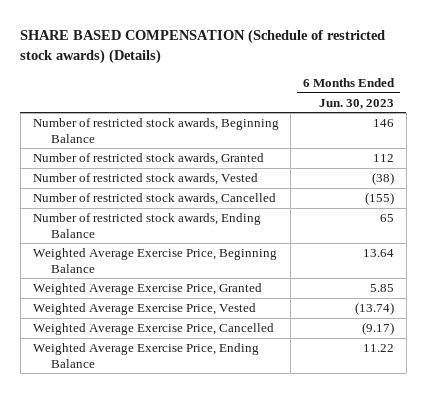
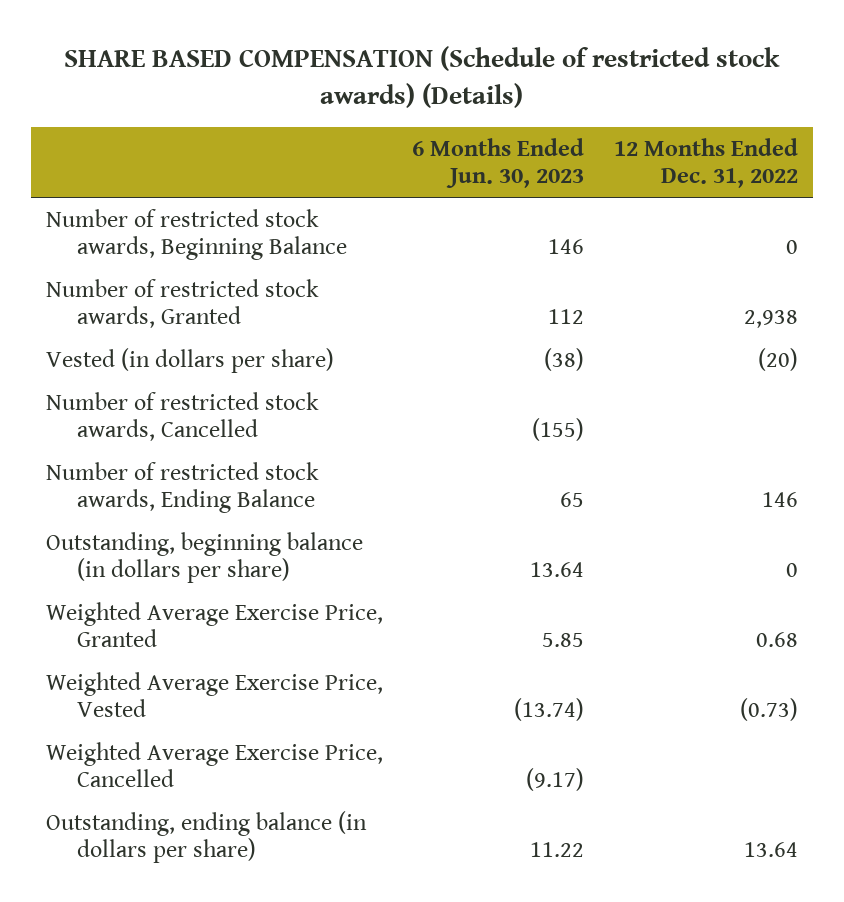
- | 6 Months Ended Jun. 30, 2023
+ | 6 Months Ended Jun. 30, 2023 | 12 Months Ended Dec. 31, 2022
- Number of restricted stock awards, Vested | (38)
+ Vested (in dollars per share) | (38) | (20)
- Weighted Average Exercise Price, Beginning Balance | 13.64
+ Outstanding, beginning balance (in dollars per share) | 13.64 | 0
- Weighted Average Exercise Price, Ending Balance | 11.22
+ Outstanding, ending balance (in dollars per share) | 11.22 | 13.64

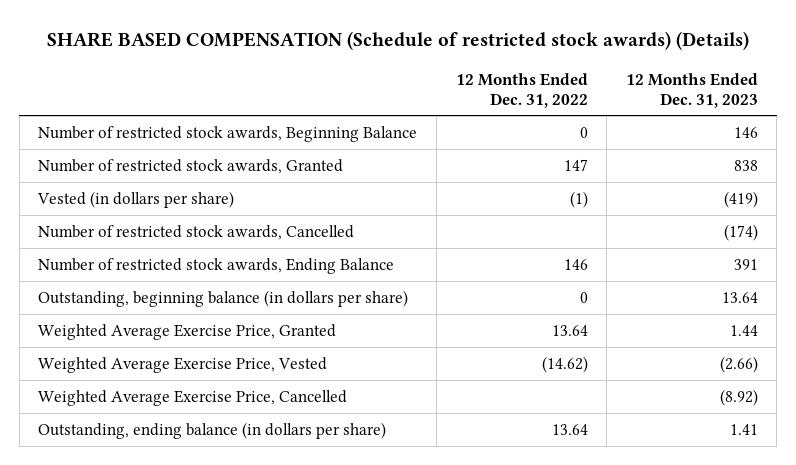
- | 6 Months Ended Jun. 30, 2023 | 12 Months Ended Dec. 31, 2022
+ | 12 Months Ended Dec. 31, 2022 | 12 Months Ended Dec. 31, 2023
- Number of restricted stock awards, Granted | 112 | 2,938
- Vested (in dollars per share) | (38) | (20)
+ Number of restricted stock awards, Granted | 147 | 838
+ Vested (in dollars per share) | (1) | (419)
- Weighted Average Exercise Price, Granted | 5.85 | 0.68
- Weighted Average Exercise Price, Vested | (13.74) | (0.73)
+ Weighted Average Exercise Price, Granted | 13.64 | 1.44
+ Weighted Average Exercise Price, Vested | (14.62) | (2.66)

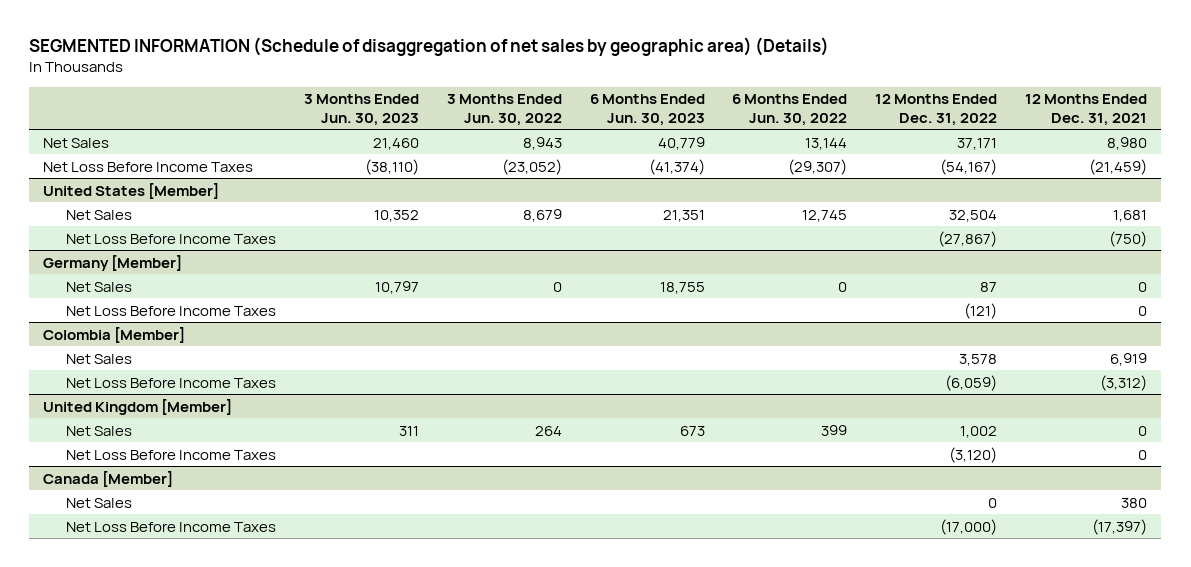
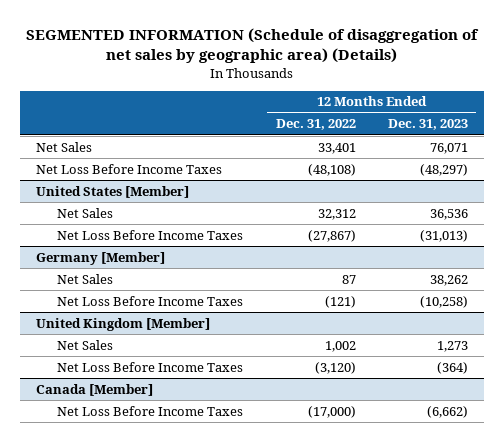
- | 3 Months Ended Jun. 30, 2023 | 3 Months Ended Jun. 30, 2022 | 6 Months Ended Jun. 30, 2023 | 6 Months Ended Jun. 30, 2022 | 12 Months Ended Dec. 31, 2022 | 12 Months Ended Dec. 31, 2021
+ | 12 Months Ended Dec. 31, 2022 | 12 Months Ended Dec. 31, 2023
- Net Sales | 21,460 | 8,943 | 40,779 | 13,144 | 37,171 | 8,980
- Net Loss Before Income Taxes | (38,110) | (23,052) | (41,374) | (29,307) | (54,167) | (21,459)
+ Net Sales | 33,401 | 76,071
+ Net Loss Before Income Taxes | (48,108) | (48,297)
@ United States [Member]
- Net Sales | 10,352 | 8,679 | 21,351 | 12,745 | 32,504 | 1,681
+ Net Sales | 32,312 | 36,536
- Colombia [Member]
- Net Sales | | | | | 3,578 | 6,919
- Net Loss Before Income Taxes | | | | | (6,059) | (3,312)
@ Canada [Member]
- Net Sales | | | | | 0 | 380

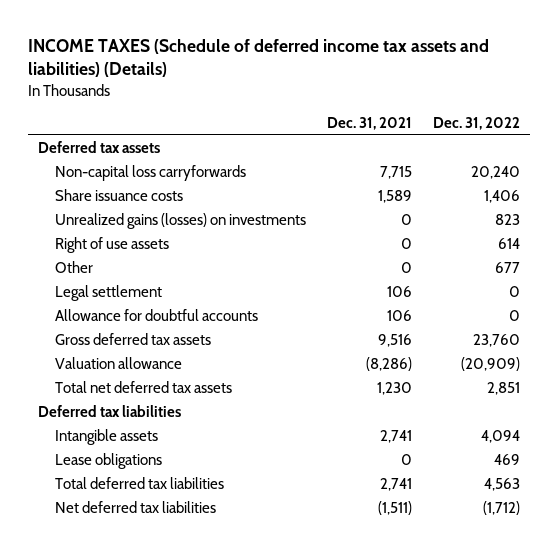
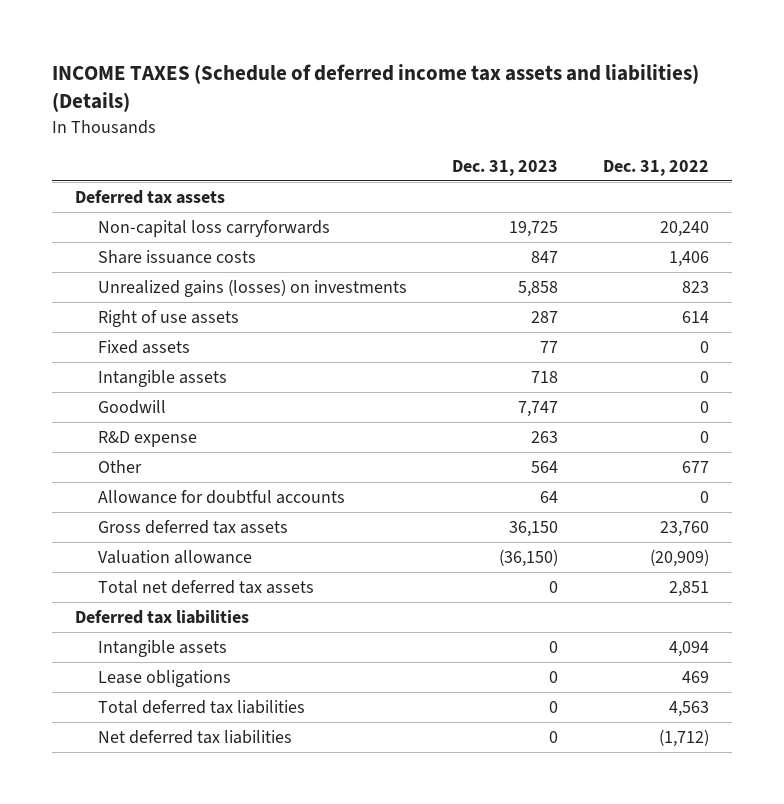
- | Dec. 31, 2021 | Dec. 31, 2022
+ | Dec. 31, 2023 | Dec. 31, 2022
+ Fixed assets | 77 | 0
+ Intangible assets | 718 | 0
+ Goodwill | 7,747 | 0
+ R&D expense | 263 | 0
- Legal settlement | 106 | 0

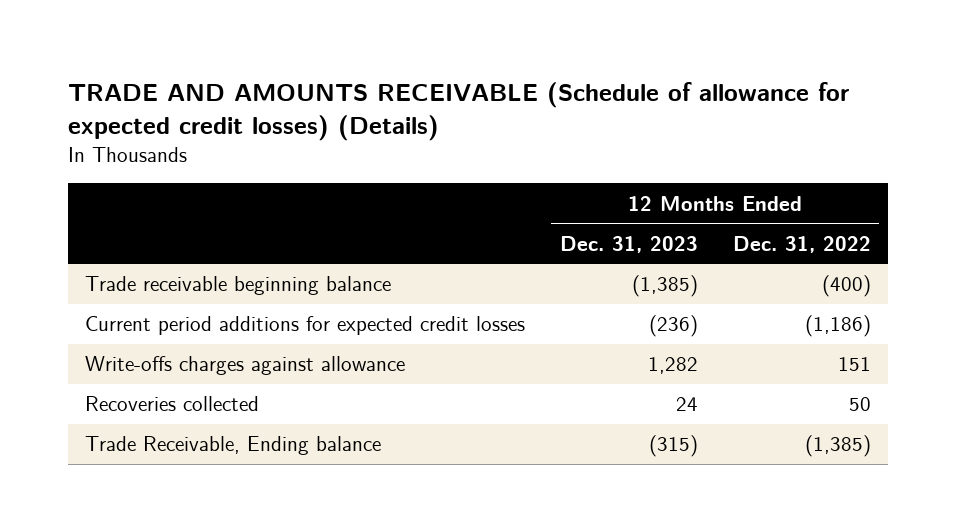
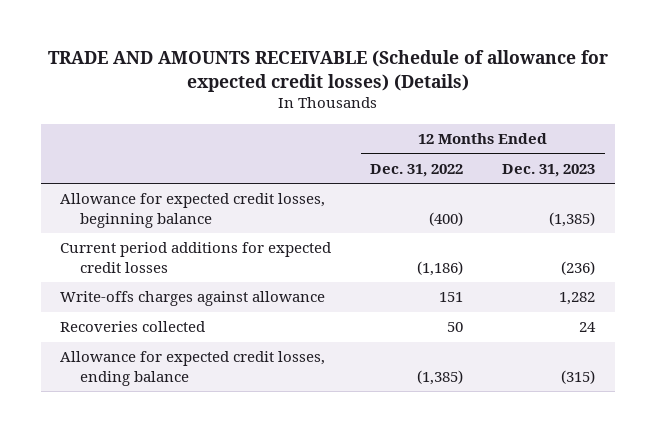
- | 12 Months Ended Dec. 31, 2023 | 12 Months Ended Dec. 31, 2022
+ | 12 Months Ended Dec. 31, 2022 | 12 Months Ended Dec. 31, 2023
- Trade receivable beginning balance | (1,385) | (400)
+ Allowance for expected credit losses, beginning balance | (400) | (1,385)
- Trade Receivable, Ending balance | (315) | (1,385)
+ Allowance for expected credit losses, ending balance | (1,385) | (315)

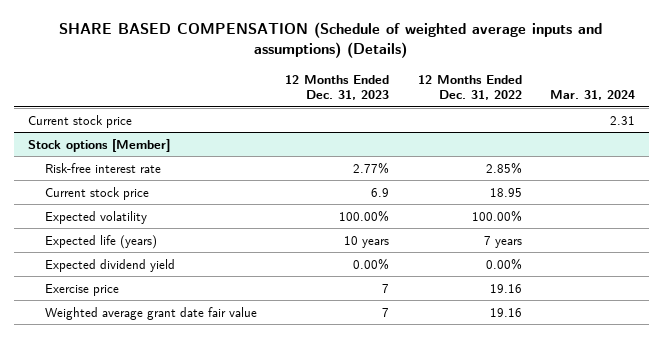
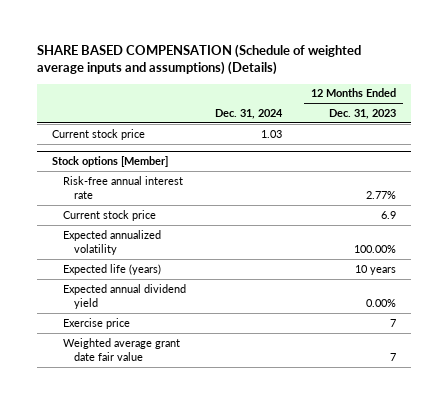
- | 12 Months Ended Dec. 31, 2023 | 12 Months Ended Dec. 31, 2022 | Mar. 31, 2024
+ | Dec. 31, 2024 | 12 Months Ended Dec. 31, 2023
@ Stock options [Member]
- Risk-free interest rate | 2.77% | 2.85% |
+ Risk-free annual interest rate | | 2.77%
- Expected volatility | 100.00% | 100.00% |
+ Expected annualized volatility | | 100.00%
- Expected dividend yield | 0.00% | 0.00% |
+ Expected annual dividend yield | | 0.00%

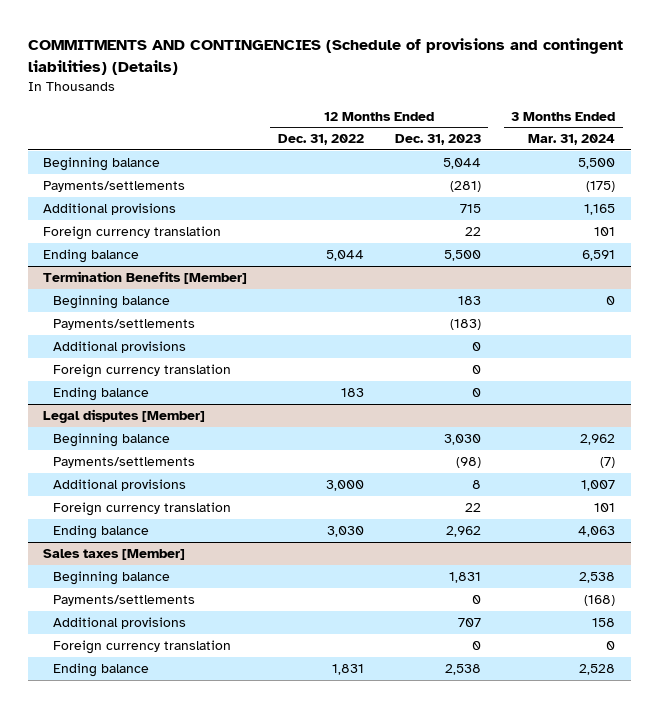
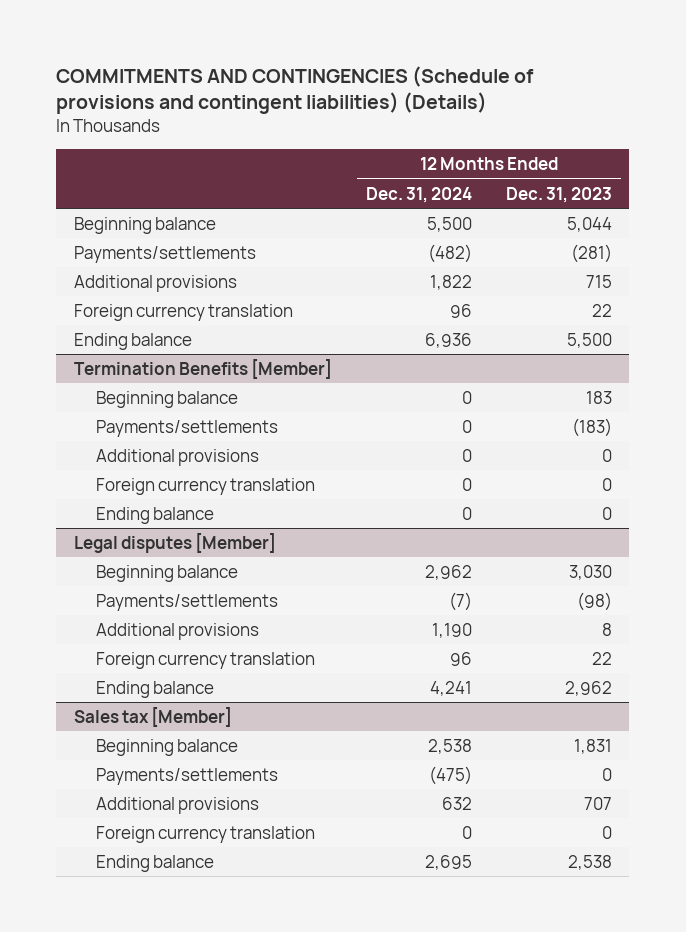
- | 12 Months Ended Dec. 31, 2022 | 12 Months Ended Dec. 31, 2023 | 3 Months Ended Mar. 31, 2024
+ | 12 Months Ended Dec. 31, 2024 | 12 Months Ended Dec. 31, 2023
- Sales taxes [Member]
+ Sales tax [Member]

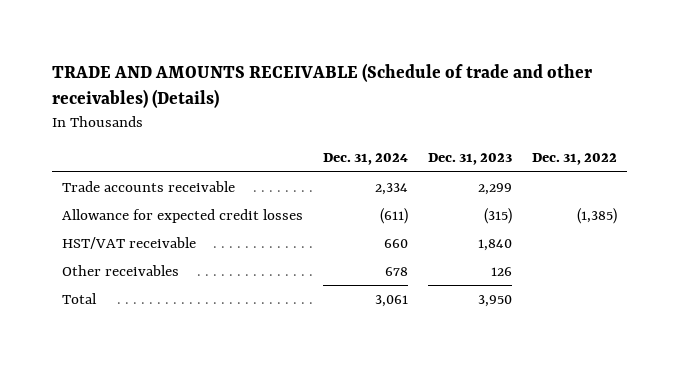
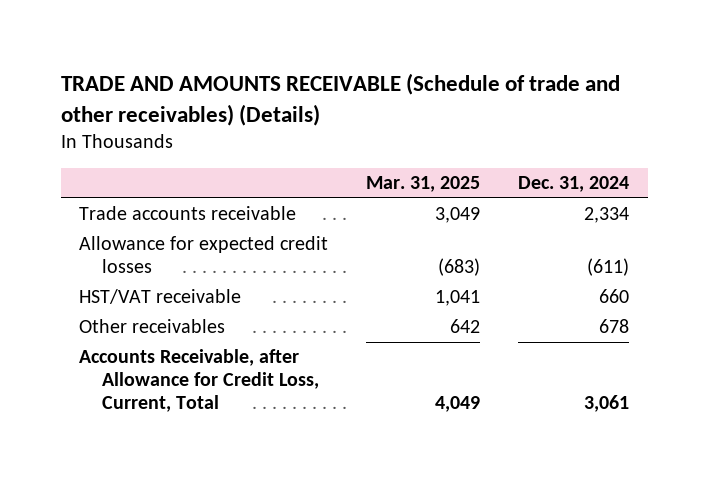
- | Dec. 31, 2024 | Dec. 31, 2023 | Dec. 31, 2022
+ | Mar. 31, 2025 | Dec. 31, 2024
- Total | 3,061 | 3,950 |
+ Accounts Receivable, after Allowance for Credit Loss, Current, Total | 4,049 | 3,061

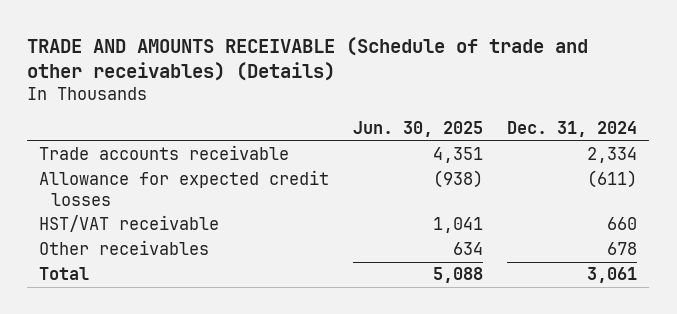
- | Mar. 31, 2025 | Dec. 31, 2024
+ | Jun. 30, 2025 | Dec. 31, 2024
- Accounts Receivable, after Allowance for Credit Loss, Current, Total | 4,049 | 3,061
+ Total | 5,088 | 3,061

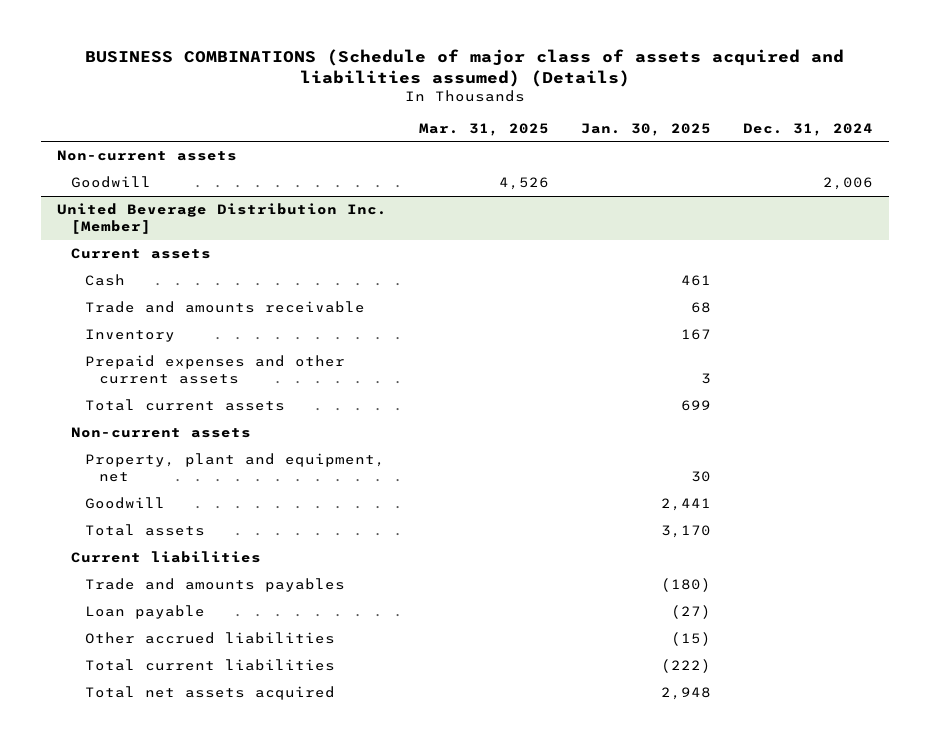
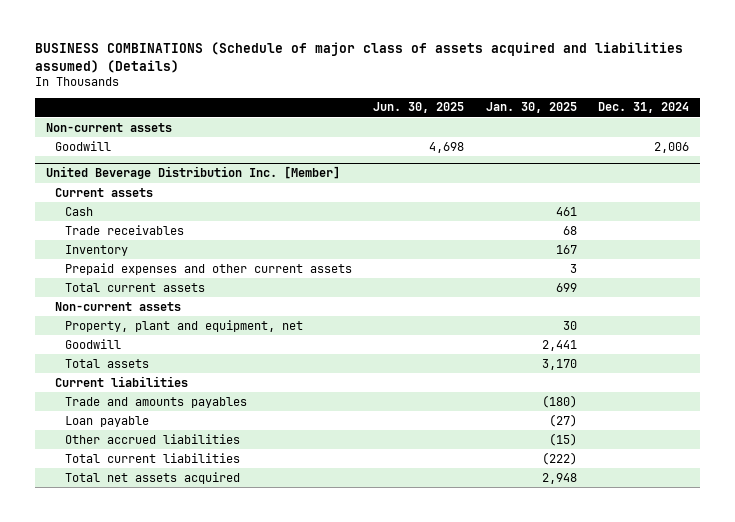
- | Mar. 31, 2025 | Jan. 30, 2025 | Dec. 31, 2024
+ | Jun. 30, 2025 | Jan. 30, 2025 | Dec. 31, 2024
@ United Beverage Distribution Inc. [Member]
- Trade and amounts receivable | | 68 |
+ Trade receivables | | 68 |

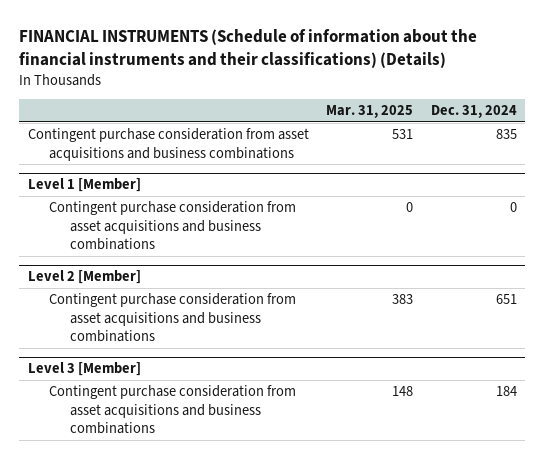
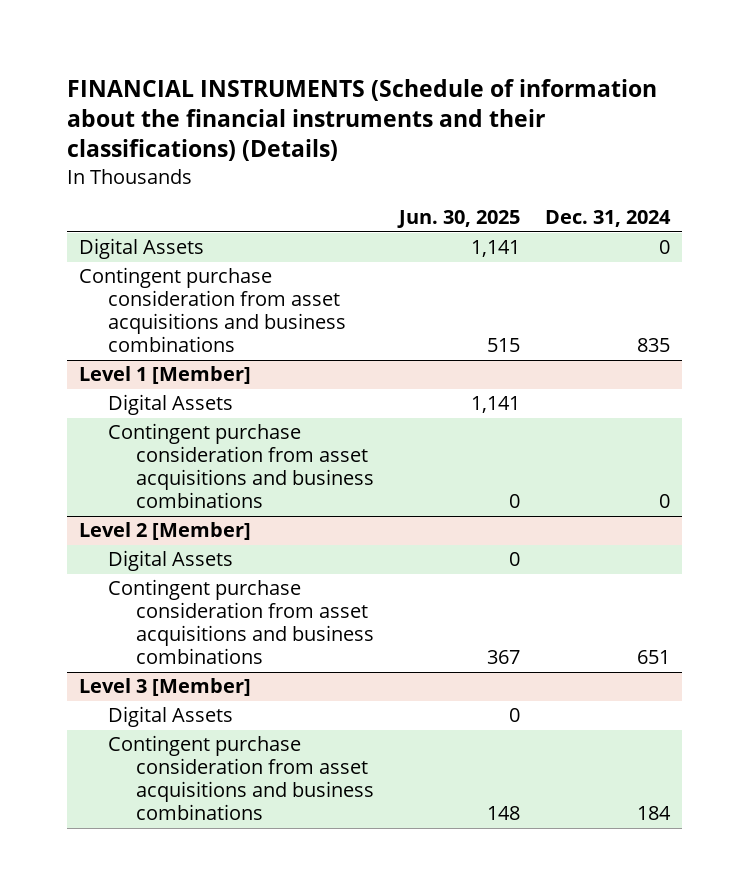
- | Mar. 31, 2025 | Dec. 31, 2024
+ | Jun. 30, 2025 | Dec. 31, 2024
+ Digital Assets | 1,141 | 0
@ Level 1 [Member]
+ Digital Assets | 1,141 |
@ Level 2 [Member]
+ Digital Assets | 0 |
@ Level 3 [Member]
+ Digital Assets | 0 |

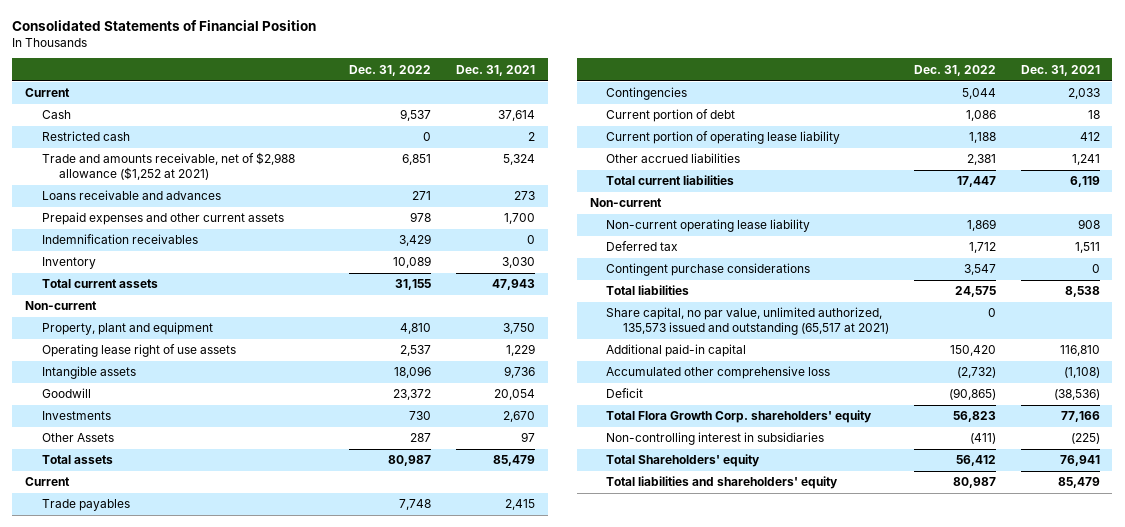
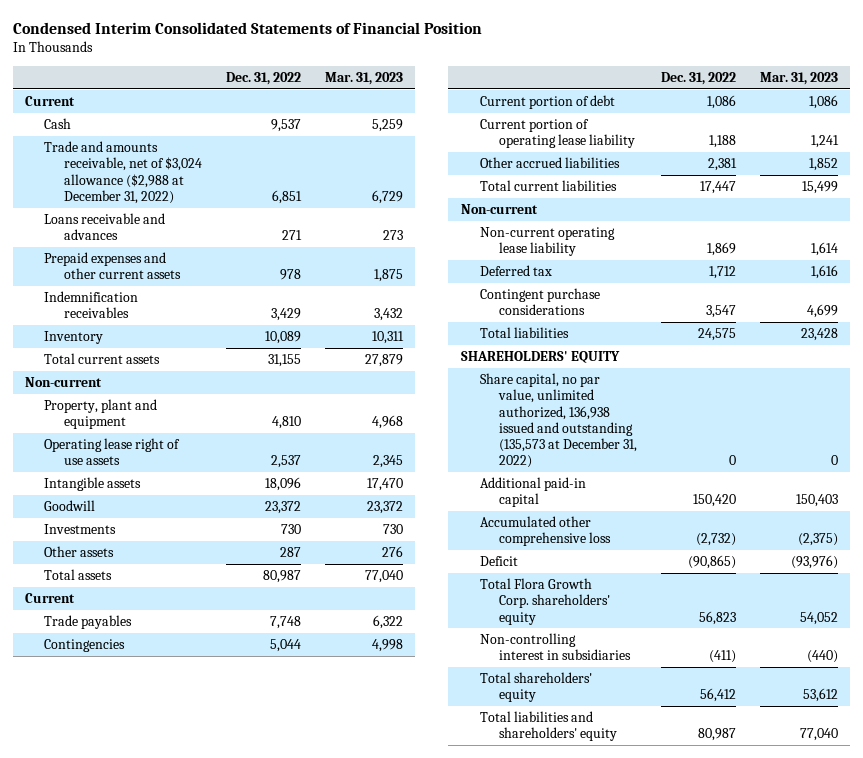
- Consolidated Statements of Financial Position
+ Condensed Interim Consolidated Statements of Financial Position
- | Dec. 31, 2022 | Dec. 31, 2021
+ | Dec. 31, 2022 | Mar. 31, 2023
- Restricted cash | 0 | 2
- Trade and amounts receivable, net of $2,988 allowance ($1,252 at 2021) | 6,851 | 5,324
+ Trade and amounts receivable, net of $3,024 allowance ($2,988 at December 31, 2022) | 6,851 | 6,729
- Other Assets | 287 | 97
+ Other assets | 287 | 276
- Share capital, no par value, unlimited authorized, 135,573 issued and outstanding (65,517 at 2021) | 0 |
+ SHAREHOLDERS' EQUITY
+ Share capital, no par value, unlimited authorized, 136,938 issued and outstanding (135,573 at December 31, 2022) | 0 | 0
- Total Shareholders' equity | 56,412 | 76,941
+ Total shareholders' equity | 56,412 | 53,612

